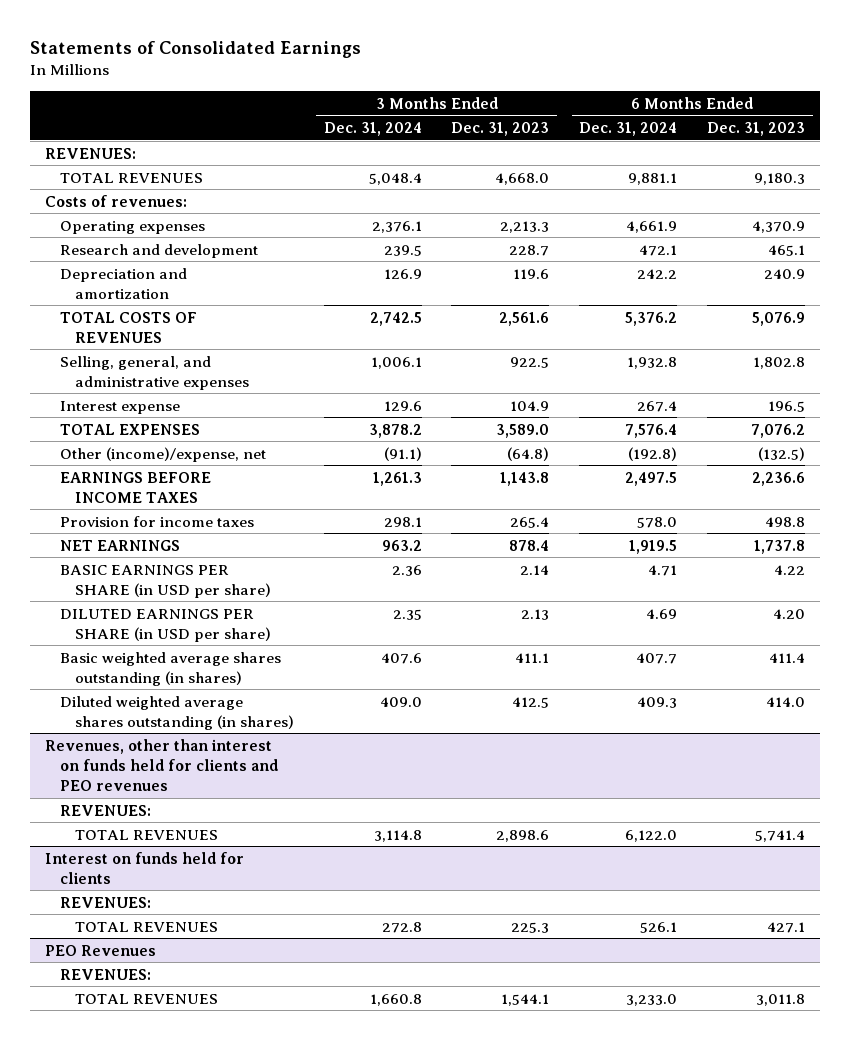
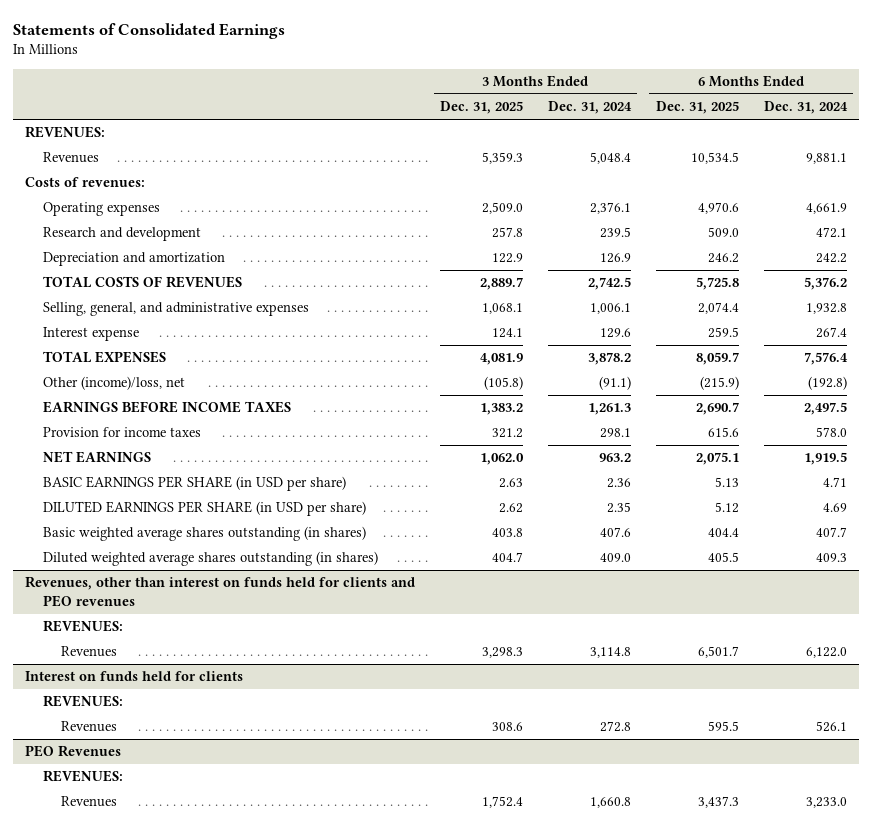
- | 3 Months Ended Dec. 31, 2024 | 3 Months Ended Dec. 31, 2023 | 6 Months Ended Dec. 31, 2024 | 6 Months Ended Dec. 31, 2023
+ | 3 Months Ended Dec. 31, 2025 | 3 Months Ended Dec. 31, 2024 | 6 Months Ended Dec. 31, 2025 | 6 Months Ended Dec. 31, 2024
- TOTAL REVENUES | 5,048.4 | 4,668.0 | 9,881.1 | 9,180.3
+ Revenues | 5,359.3 | 5,048.4 | 10,534.5 | 9,881.1
- Other (income)/expense, net | (91.1) | (64.8) | (192.8) | (132.5)
+ Other (income)/loss, net | (105.8) | (91.1) | (215.9) | (192.8)
@ Revenues, other than interest on funds held for clients and PEO revenues
- TOTAL REVENUES | 3,114.8 | 2,898.6 | 6,122.0 | 5,741.4
+ Revenues | 3,298.3 | 3,114.8 | 6,501.7 | 6,122.0
@ Interest on funds held for clients
- TOTAL REVENUES | 272.8 | 225.3 | 526.1 | 427.1
+ Revenues | 308.6 | 272.8 | 595.5 | 526.1
@ PEO Revenues
- TOTAL REVENUES | 1,660.8 | 1,544.1 | 3,233.0 | 3,011.8
+ Revenues | 1,752.4 | 1,660.8 | 3,437.3 | 3,233.0

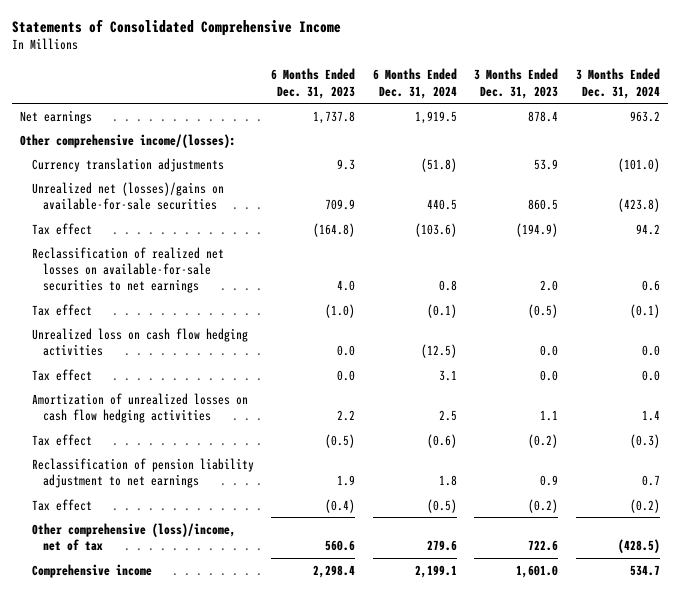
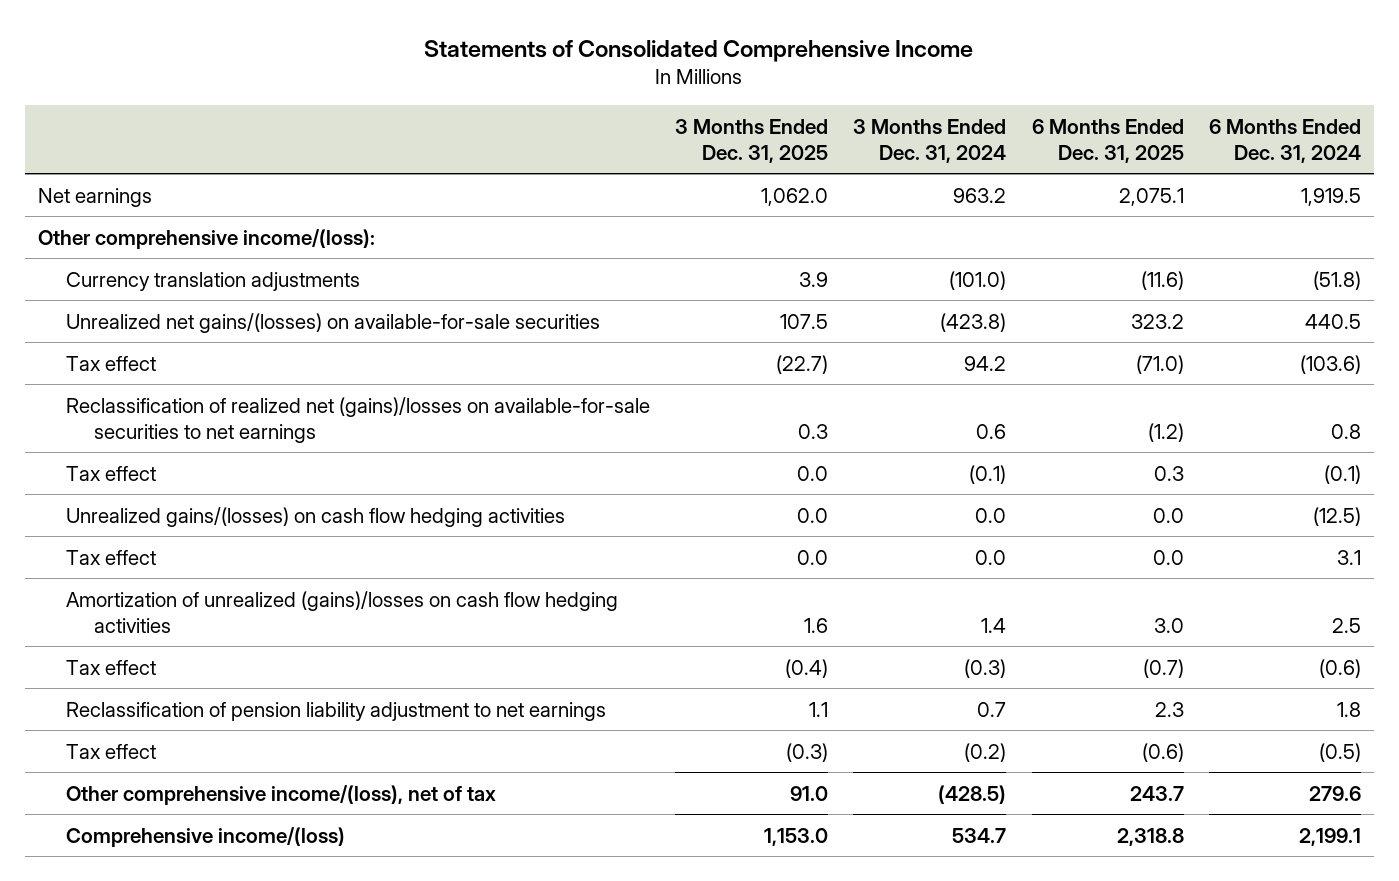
- | 6 Months Ended Dec. 31, 2023 | 6 Months Ended Dec. 31, 2024 | 3 Months Ended Dec. 31, 2023 | 3 Months Ended Dec. 31, 2024
+ | 3 Months Ended Dec. 31, 2025 | 3 Months Ended Dec. 31, 2024 | 6 Months Ended Dec. 31, 2025 | 6 Months Ended Dec. 31, 2024
- Other comprehensive income/(losses):
+ Other comprehensive income/(loss):
- Unrealized net (losses)/gains on available-for-sale securities | 709.9 | 440.5 | 860.5 | (423.8)
+ Unrealized net gains/(losses) on available-for-sale securities | 107.5 | (423.8) | 323.2 | 440.5
- Reclassification of realized net losses on available-for-sale securities to net earnings | 4.0 | 0.8 | 2.0 | 0.6
+ Reclassification of realized net (gains)/losses on available-for-sale securities to net earnings | 0.3 | 0.6 | (1.2) | 0.8
- Unrealized loss on cash flow hedging activities | 0.0 | (12.5) | 0.0 | 0.0
+ Unrealized gains/(losses) on cash flow hedging activities | 0.0 | 0.0 | 0.0 | (12.5)
- Amortization of unrealized losses on cash flow hedging activities | 2.2 | 2.5 | 1.1 | 1.4
+ Amortization of unrealized (gains)/losses on cash flow hedging activities | 1.6 | 1.4 | 3.0 | 2.5
- Other comprehensive (loss)/income, net of tax | 560.6 | 279.6 | 722.6 | (428.5)
- Comprehensive income | 2,298.4 | 2,199.1 | 1,601.0 | 534.7
+ Other comprehensive income/(loss), net of tax | 91.0 | (428.5) | 243.7 | 279.6
+ Comprehensive income/(loss) | 1,153.0 | 534.7 | 2,318.8 | 2,199.1

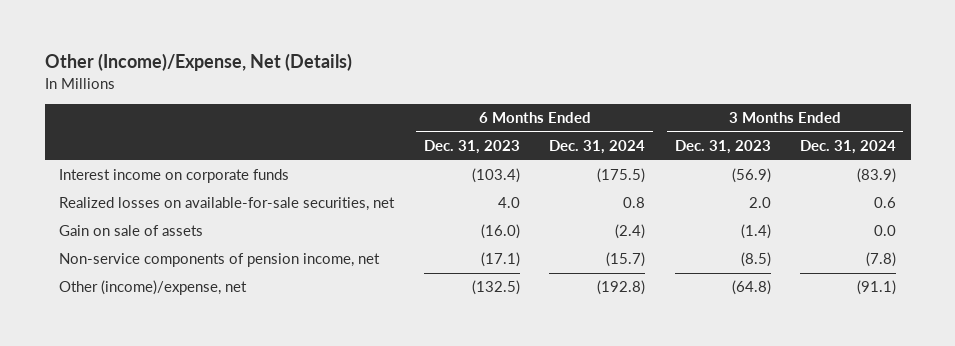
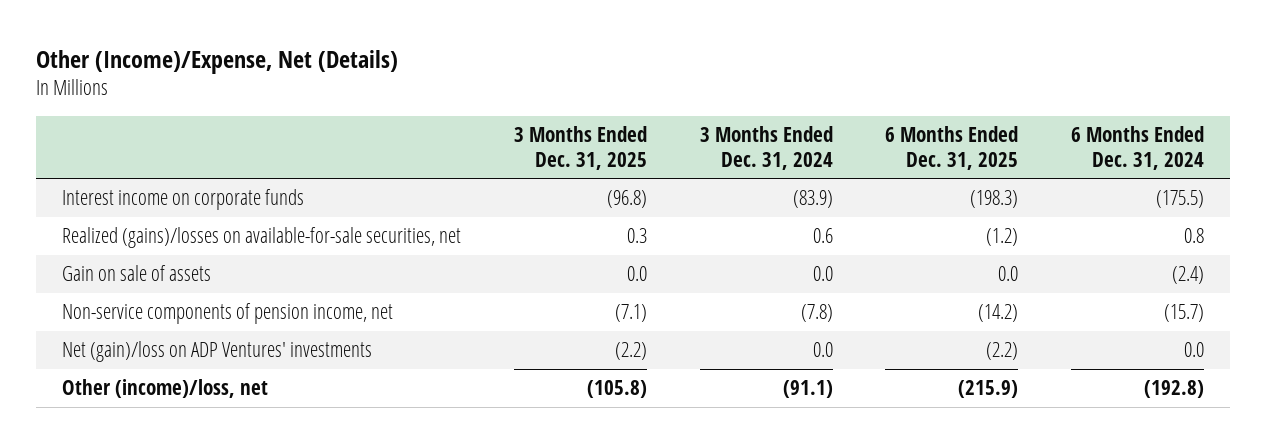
- | 6 Months Ended Dec. 31, 2023 | 6 Months Ended Dec. 31, 2024 | 3 Months Ended Dec. 31, 2023 | 3 Months Ended Dec. 31, 2024
+ | 3 Months Ended Dec. 31, 2025 | 3 Months Ended Dec. 31, 2024 | 6 Months Ended Dec. 31, 2025 | 6 Months Ended Dec. 31, 2024
- Realized losses on available-for-sale securities, net | 4.0 | 0.8 | 2.0 | 0.6
+ Realized (gains)/losses on available-for-sale securities, net | 0.3 | 0.6 | (1.2) | 0.8
- Other (income)/expense, net | (132.5) | (192.8) | (64.8) | (91.1)
+ Net (gain)/loss on ADP Ventures' investments | (2.2) | 0.0 | (2.2) | 0.0
+ Other (income)/loss, net | (105.8) | (91.1) | (215.9) | (192.8)

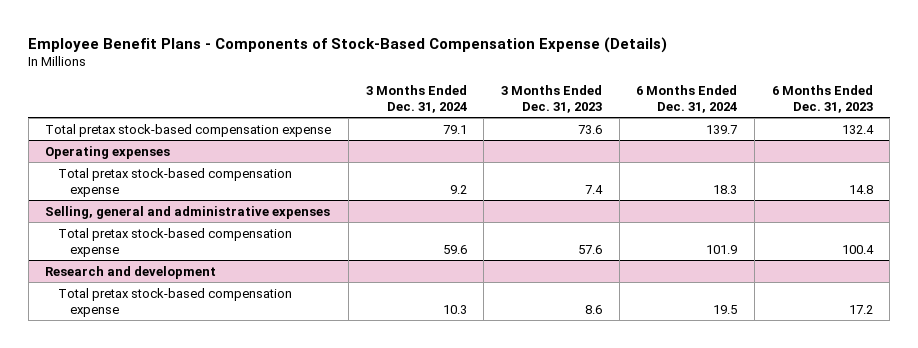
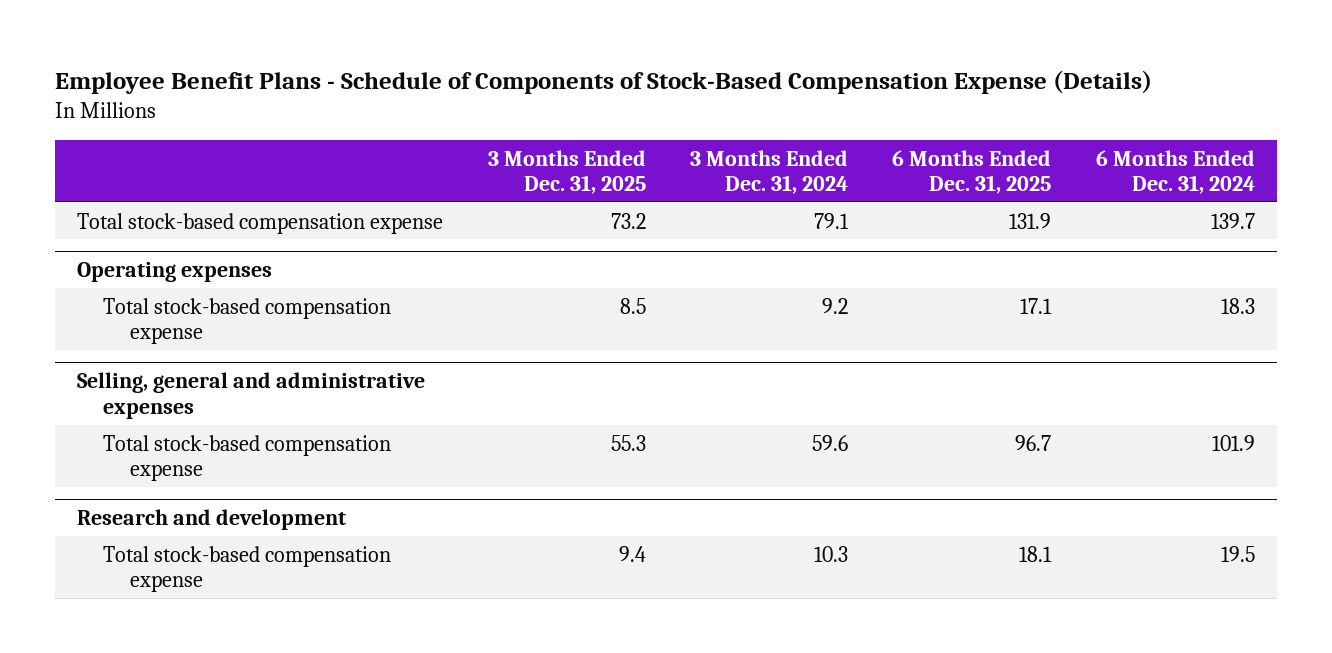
- Employee Benefit Plans - Components of Stock-Based Compensation Expense (Details)
+ Employee Benefit Plans - Schedule of Components of Stock-Based Compensation Expense (Details)
- | 3 Months Ended Dec. 31, 2024 | 3 Months Ended Dec. 31, 2023 | 6 Months Ended Dec. 31, 2024 | 6 Months Ended Dec. 31, 2023
+ | 3 Months Ended Dec. 31, 2025 | 3 Months Ended Dec. 31, 2024 | 6 Months Ended Dec. 31, 2025 | 6 Months Ended Dec. 31, 2024
- Total pretax stock-based compensation expense | 79.1 | 73.6 | 139.7 | 132.4
+ Total stock-based compensation expense | 73.2 | 79.1 | 131.9 | 139.7
@ Operating expenses
- Total pretax stock-based compensation expense | 9.2 | 7.4 | 18.3 | 14.8
+ Total stock-based compensation expense | 8.5 | 9.2 | 17.1 | 18.3
@ Selling, general and administrative expenses
- Total pretax stock-based compensation expense | 59.6 | 57.6 | 101.9 | 100.4
+ Total stock-based compensation expense | 55.3 | 59.6 | 96.7 | 101.9
@ Research and development
- Total pretax stock-based compensation expense | 10.3 | 8.6 | 19.5 | 17.2
+ Total stock-based compensation expense | 9.4 | 10.3 | 18.1 | 19.5

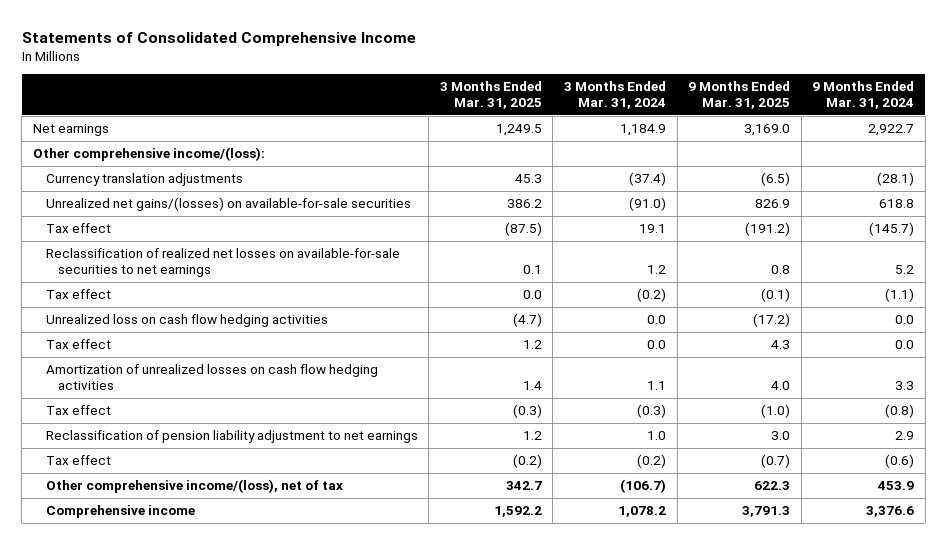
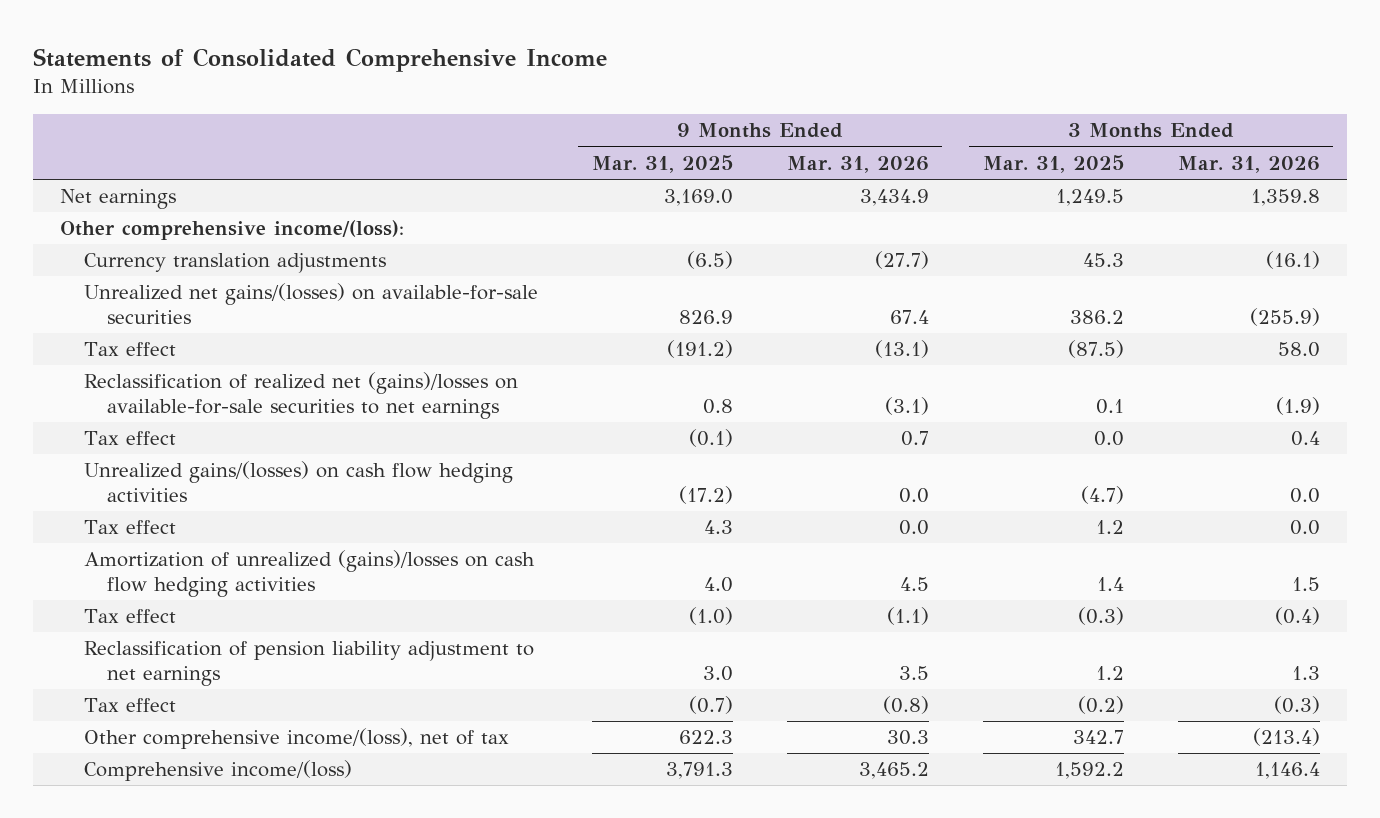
- | 3 Months Ended Mar. 31, 2025 | 3 Months Ended Mar. 31, 2024 | 9 Months Ended Mar. 31, 2025 | 9 Months Ended Mar. 31, 2024
+ | 9 Months Ended Mar. 31, 2025 | 9 Months Ended Mar. 31, 2026 | 3 Months Ended Mar. 31, 2025 | 3 Months Ended Mar. 31, 2026
- Reclassification of realized net losses on available-for-sale securities to net earnings | 0.1 | 1.2 | 0.8 | 5.2
+ Reclassification of realized net (gains)/losses on available-for-sale securities to net earnings | 0.8 | (3.1) | 0.1 | (1.9)
- Unrealized loss on cash flow hedging activities | (4.7) | 0.0 | (17.2) | 0.0
+ Unrealized gains/(losses) on cash flow hedging activities | (17.2) | 0.0 | (4.7) | 0.0
- Amortization of unrealized losses on cash flow hedging activities | 1.4 | 1.1 | 4.0 | 3.3
+ Amortization of unrealized (gains)/losses on cash flow hedging activities | 4.0 | 4.5 | 1.4 | 1.5
- Comprehensive income | 1,592.2 | 1,078.2 | 3,791.3 | 3,376.6
+ Comprehensive income/(loss) | 3,791.3 | 3,465.2 | 1,592.2 | 1,146.4

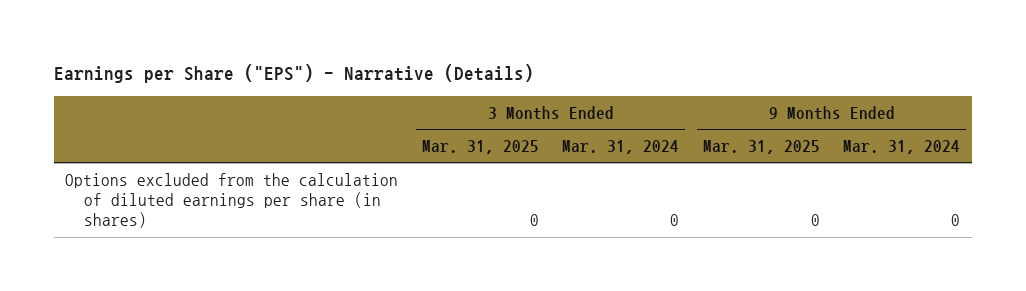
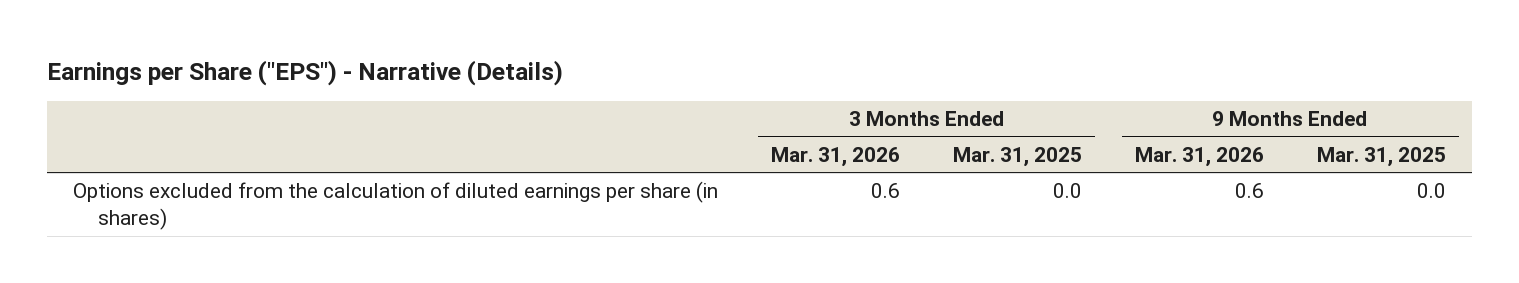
- | 3 Months Ended Mar. 31, 2025 | 3 Months Ended Mar. 31, 2024 | 9 Months Ended Mar. 31, 2025 | 9 Months Ended Mar. 31, 2024
+ | 3 Months Ended Mar. 31, 2026 | 3 Months Ended Mar. 31, 2025 | 9 Months Ended Mar. 31, 2026 | 9 Months Ended Mar. 31, 2025
- Options excluded from the calculation of diluted earnings per share (in shares) | 0 | 0 | 0 | 0
+ Options excluded from the calculation of diluted earnings per share (in shares) | 0.6 | 0.0 | 0.6 | 0.0

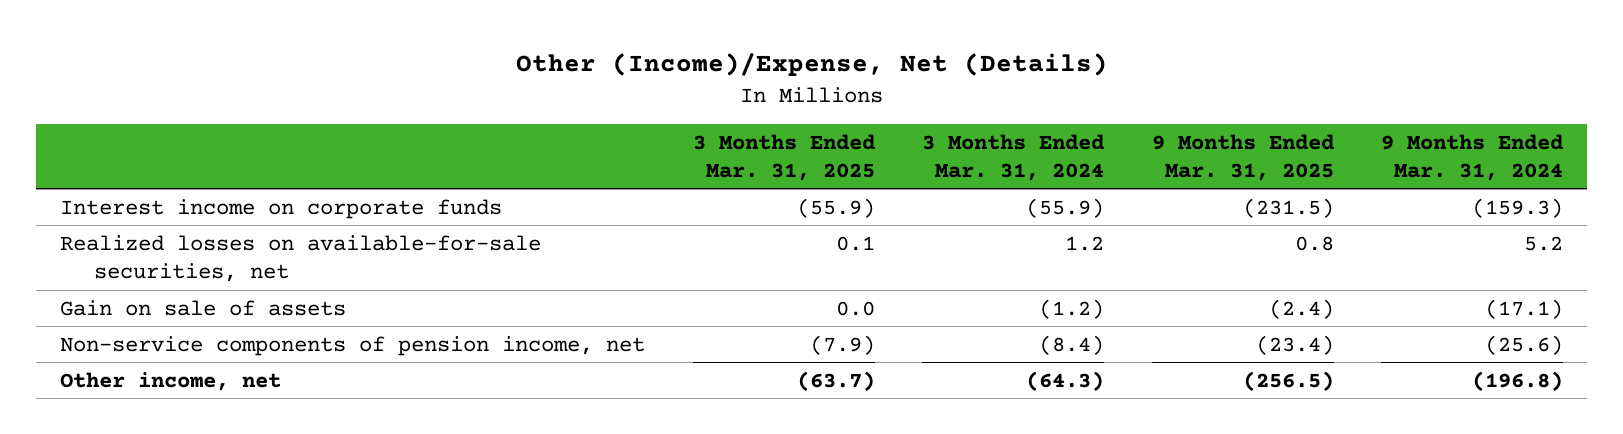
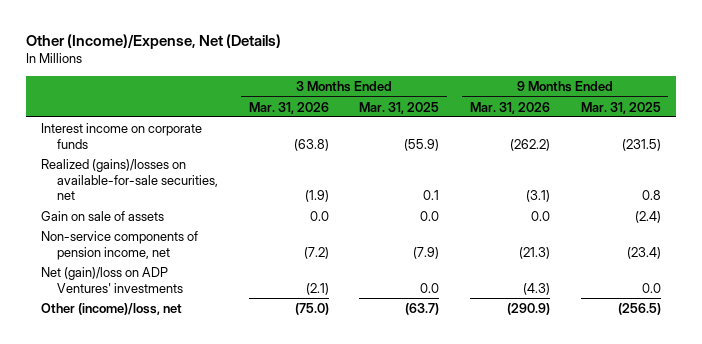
- | 3 Months Ended Mar. 31, 2025 | 3 Months Ended Mar. 31, 2024 | 9 Months Ended Mar. 31, 2025 | 9 Months Ended Mar. 31, 2024
+ | 3 Months Ended Mar. 31, 2026 | 3 Months Ended Mar. 31, 2025 | 9 Months Ended Mar. 31, 2026 | 9 Months Ended Mar. 31, 2025
- Realized losses on available-for-sale securities, net | 0.1 | 1.2 | 0.8 | 5.2
+ Realized (gains)/losses on available-for-sale securities, net | (1.9) | 0.1 | (3.1) | 0.8
- Other income, net | (63.7) | (64.3) | (256.5) | (196.8)
+ Net (gain)/loss on ADP Ventures' investments | (2.1) | 0.0 | (4.3) | 0.0
+ Other (income)/loss, net | (75.0) | (63.7) | (290.9) | (256.5)

